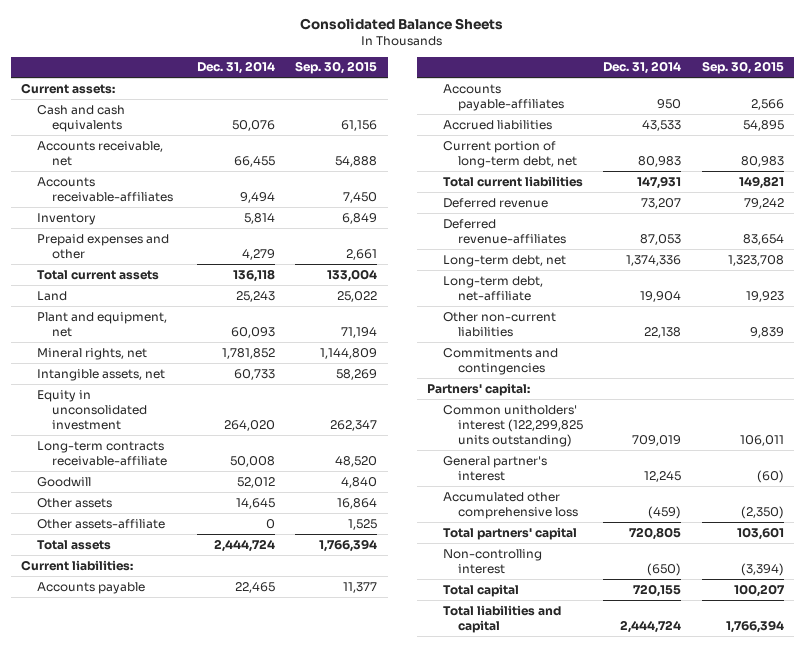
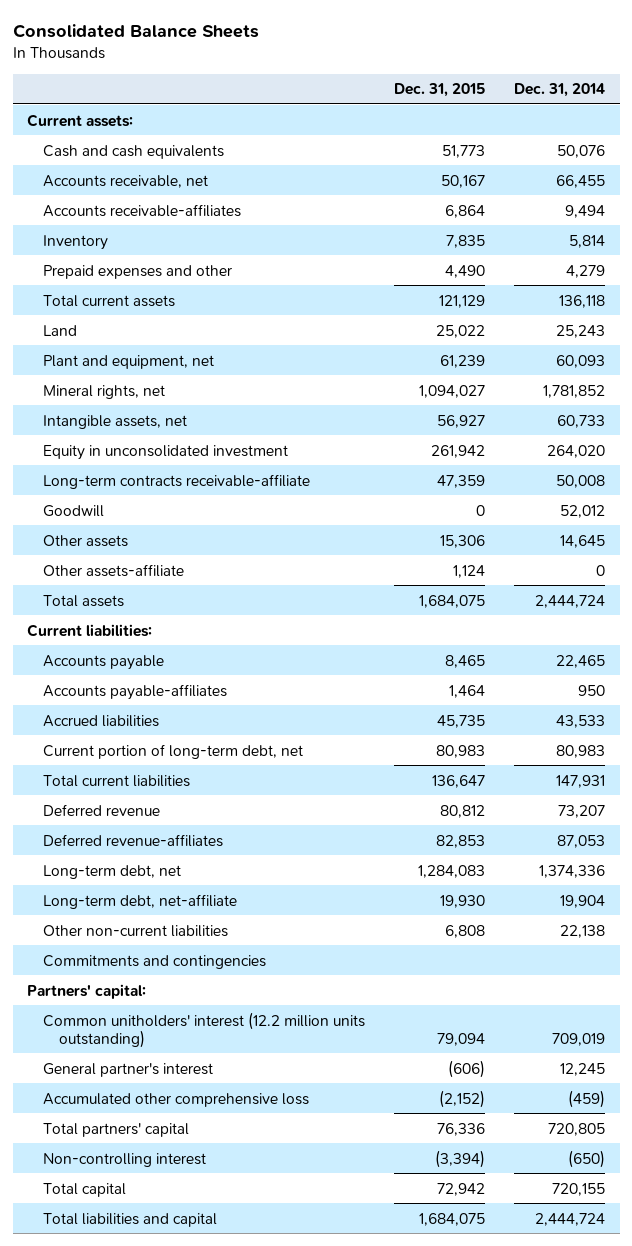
- | Dec. 31, 2014 | Sep. 30, 2015
+ | Dec. 31, 2015 | Dec. 31, 2014
- Common unitholders' interest (122,299,825 units outstanding) | 709,019 | 106,011
+ Common unitholders' interest (12.2 million units outstanding) | 79,094 | 709,019

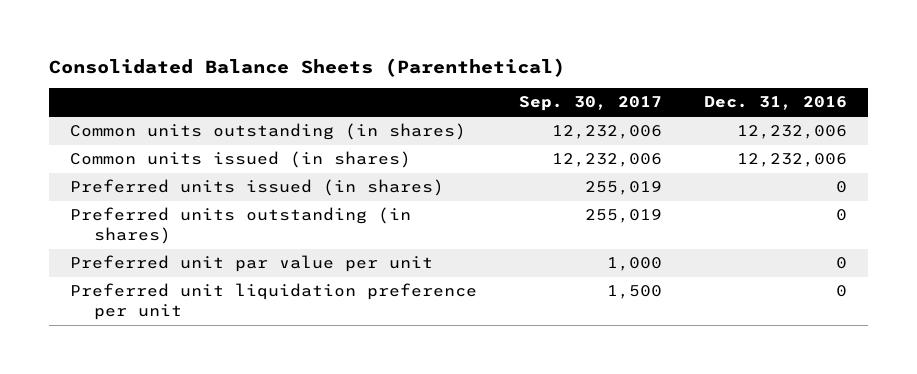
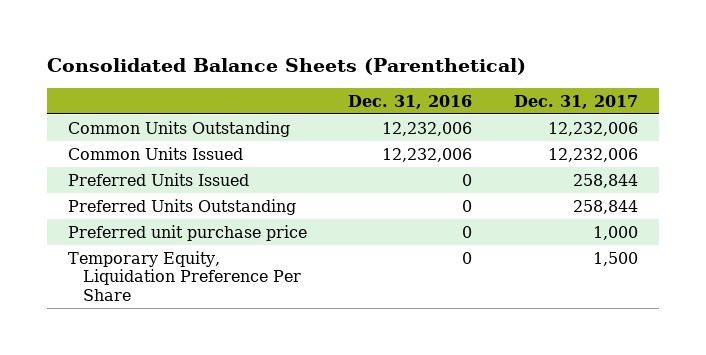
- | Sep. 30, 2017 | Dec. 31, 2016
+ | Dec. 31, 2016 | Dec. 31, 2017
- Common units outstanding (in shares) | 12,232,006 | 12,232,006
- Common units issued (in shares) | 12,232,006 | 12,232,006
- Preferred units issued (in shares) | 255,019 | 0
- Preferred units outstanding (in shares) | 255,019 | 0
- Preferred unit par value per unit | 1,000 | 0
- Preferred unit liquidation preference per unit | 1,500 | 0
+ Common Units Outstanding | 12,232,006 | 12,232,006
+ Common Units Issued | 12,232,006 | 12,232,006
+ Preferred Units Issued | 0 | 258,844
+ Preferred Units Outstanding | 0 | 258,844
+ Preferred unit purchase price | 0 | 1,000
+ Temporary Equity, Liquidation Preference Per Share | 0 | 1,500

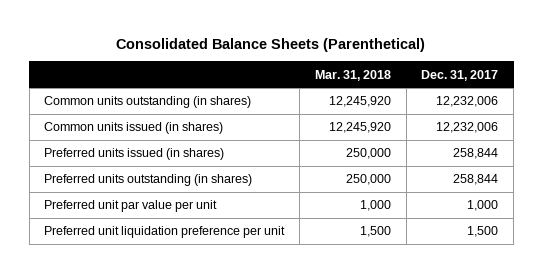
- | Dec. 31, 2016 | Dec. 31, 2017
+ | Mar. 31, 2018 | Dec. 31, 2017
- Common Units Outstanding | 12,232,006 | 12,232,006
- Common Units Issued | 12,232,006 | 12,232,006
- Preferred Units Issued | 0 | 258,844
- Preferred Units Outstanding | 0 | 258,844
- Preferred unit purchase price | 0 | 1,000
- Temporary Equity, Liquidation Preference Per Share | 0 | 1,500
+ Common units outstanding (in shares) | 12,245,920 | 12,232,006
+ Common units issued (in shares) | 12,245,920 | 12,232,006
+ Preferred units issued (in shares) | 250,000 | 258,844
+ Preferred units outstanding (in shares) | 250,000 | 258,844
+ Preferred unit par value per unit | 1,000 | 1,000
+ Preferred unit liquidation preference per unit | 1,500 | 1,500

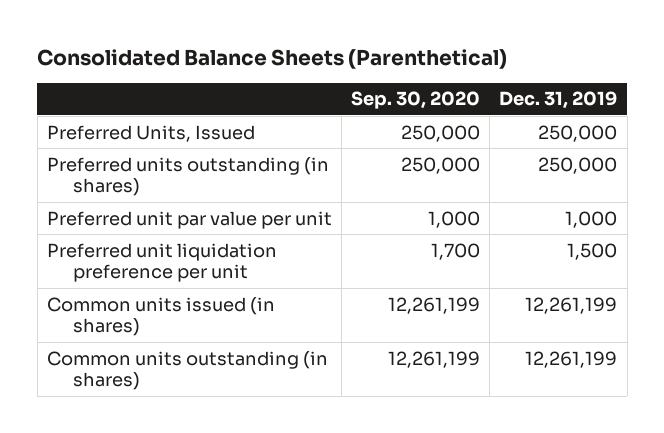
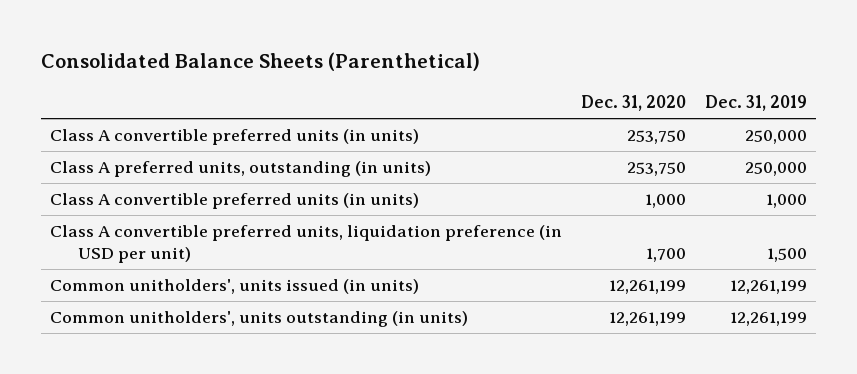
- | Sep. 30, 2020 | Dec. 31, 2019
+ | Dec. 31, 2020 | Dec. 31, 2019
- Preferred Units, Issued | 250,000 | 250,000
- Preferred units outstanding (in shares) | 250,000 | 250,000
- Preferred unit par value per unit | 1,000 | 1,000
- Preferred unit liquidation preference per unit | 1,700 | 1,500
- Common units issued (in shares) | 12,261,199 | 12,261,199
- Common units outstanding (in shares) | 12,261,199 | 12,261,199
+ Class A convertible preferred units (in units) | 253,750 | 250,000
+ Class A preferred units, outstanding (in units) | 253,750 | 250,000
+ Class A convertible preferred units (in units) | 1,000 | 1,000
+ Class A convertible preferred units, liquidation preference (in USD per unit) | 1,700 | 1,500
+ Common unitholders', units issued (in units) | 12,261,199 | 12,261,199
+ Common unitholders', units outstanding (in units) | 12,261,199 | 12,261,199

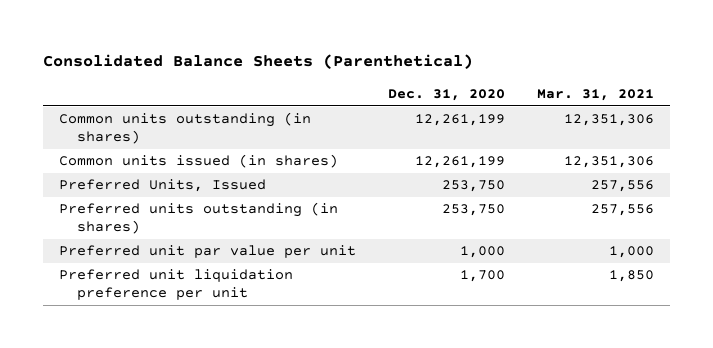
- | Dec. 31, 2020 | Dec. 31, 2019
+ | Dec. 31, 2020 | Mar. 31, 2021
- Class A convertible preferred units (in units) | 253,750 | 250,000
- Class A preferred units, outstanding (in units) | 253,750 | 250,000
- Class A convertible preferred units (in units) | 1,000 | 1,000
- Class A convertible preferred units, liquidation preference (in USD per unit) | 1,700 | 1,500
- Common unitholders', units issued (in units) | 12,261,199 | 12,261,199
- Common unitholders', units outstanding (in units) | 12,261,199 | 12,261,199
+ Common units outstanding (in shares) | 12,261,199 | 12,351,306
+ Common units issued (in shares) | 12,261,199 | 12,351,306
+ Preferred Units, Issued | 253,750 | 257,556
+ Preferred units outstanding (in shares) | 253,750 | 257,556
+ Preferred unit par value per unit | 1,000 | 1,000
+ Preferred unit liquidation preference per unit | 1,700 | 1,850

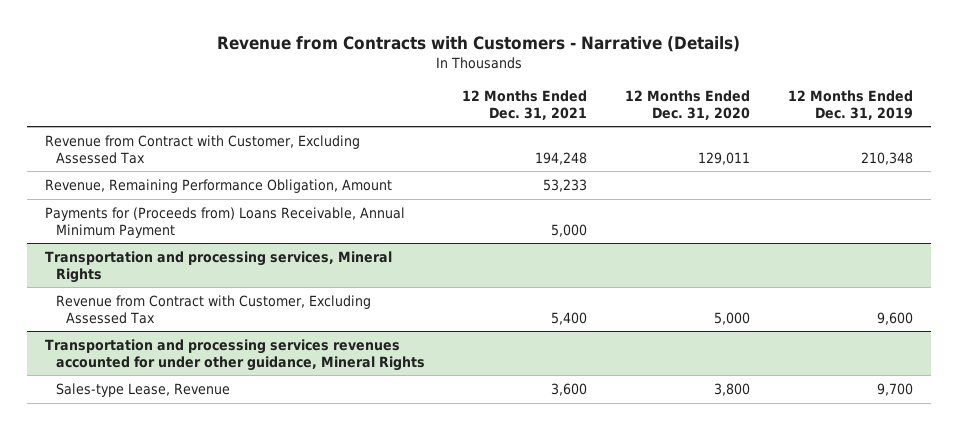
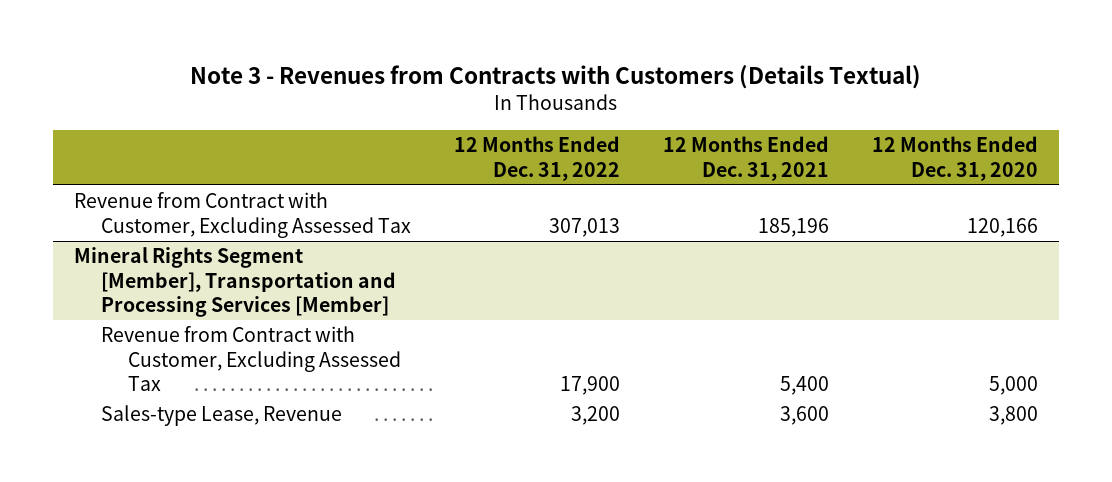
- Revenue from Contracts with Customers - Narrative (Details)
+ Note 3 - Revenues from Contracts with Customers (Details Textual)
- | 12 Months Ended Dec. 31, 2021 | 12 Months Ended Dec. 31, 2020 | 12 Months Ended Dec. 31, 2019
+ | 12 Months Ended Dec. 31, 2022 | 12 Months Ended Dec. 31, 2021 | 12 Months Ended Dec. 31, 2020
- Revenue from Contract with Customer, Excluding Assessed Tax | 194,248 | 129,011 | 210,348
- Revenue, Remaining Performance Obligation, Amount | 53,233 | |
- Payments for (Proceeds from) Loans Receivable, Annual Minimum Payment | 5,000 | |
- Transportation and processing services, Mineral Rights
+ Revenue from Contract with Customer, Excluding Assessed Tax | 307,013 | 185,196 | 120,166
+ Mineral Rights Segment [Member], Transportation and Processing Services [Member]
- Transportation and processing services revenues accounted for under other guidance, Mineral Rights

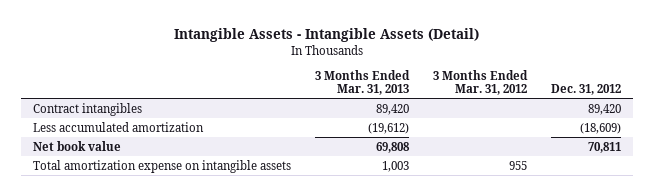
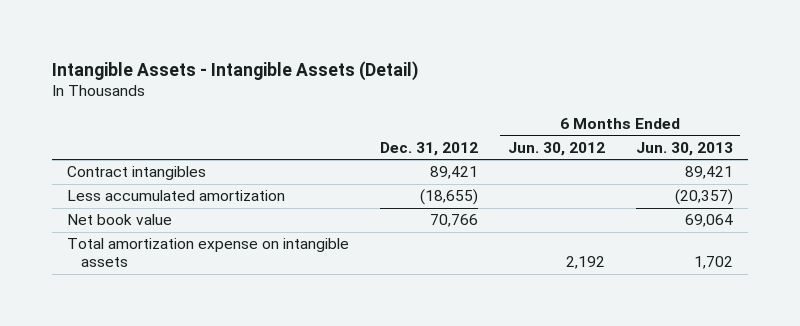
- | 3 Months Ended Mar. 31, 2013 | 3 Months Ended Mar. 31, 2012 | Dec. 31, 2012
+ | Dec. 31, 2012 | 6 Months Ended Jun. 30, 2012 | 6 Months Ended Jun. 30, 2013
- Contract intangibles | 89,420 | | 89,420
- Less accumulated amortization | (19,612) | | (18,609)
- Net book value | 69,808 | | 70,811
+ Contract intangibles | 89,421 | | 89,421
+ Less accumulated amortization | (18,655) | | (20,357)
+ Net book value | 70,766 | | 69,064

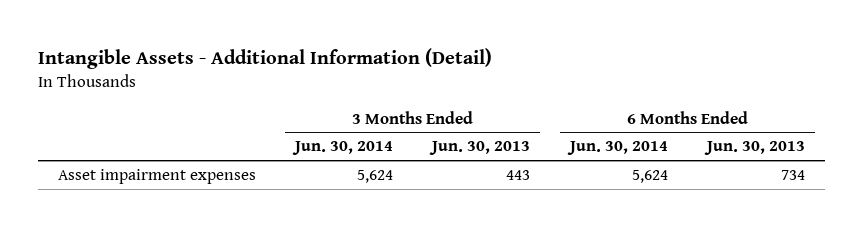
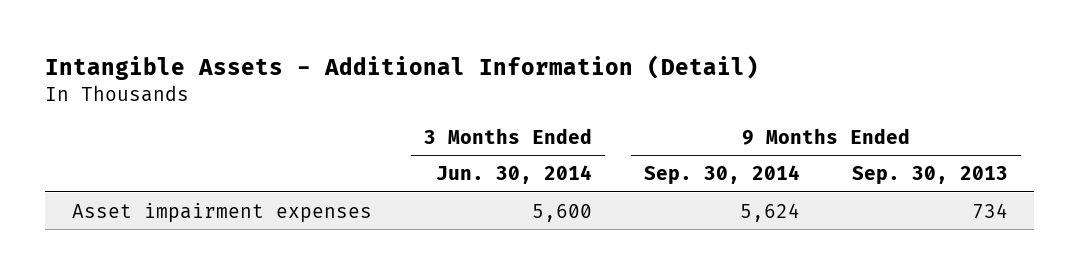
- | 3 Months Ended Jun. 30, 2014 | 3 Months Ended Jun. 30, 2013 | 6 Months Ended Jun. 30, 2014 | 6 Months Ended Jun. 30, 2013
+ | 3 Months Ended Jun. 30, 2014 | 9 Months Ended Sep. 30, 2014 | 9 Months Ended Sep. 30, 2013
- Asset impairment expenses | 5,624 | 443 | 5,624 | 734
+ Asset impairment expenses | 5,600 | 5,624 | 734

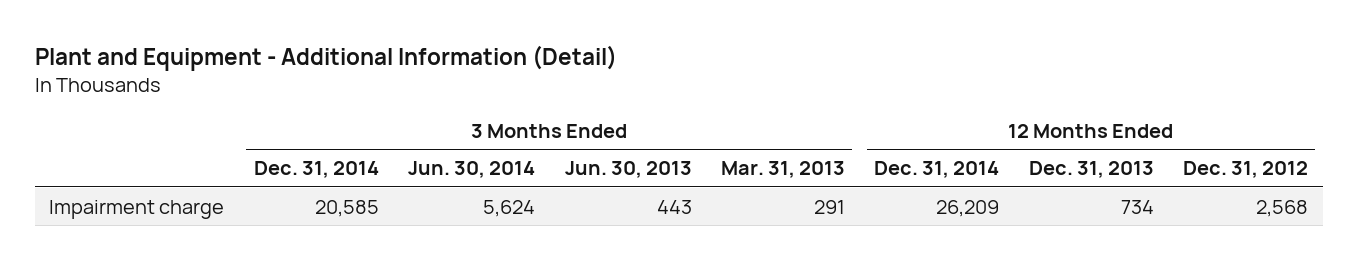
- Intangible Assets - Additional Information (Detail)
+ Plant and Equipment - Additional Information (Detail)
- | 3 Months Ended Jun. 30, 2014 | 9 Months Ended Sep. 30, 2014 | 9 Months Ended Sep. 30, 2013
+ | 3 Months Ended Dec. 31, 2014 | 3 Months Ended Jun. 30, 2014 | 3 Months Ended Jun. 30, 2013 | 3 Months Ended Mar. 31, 2013 | 12 Months Ended Dec. 31, 2014 | 12 Months Ended Dec. 31, 2013 | 12 Months Ended Dec. 31, 2012
- Asset impairment expenses | 5,600 | 5,624 | 734
+ Impairment charge | 20,585 | 5,624 | 443 | 291 | 26,209 | 734 | 2,568

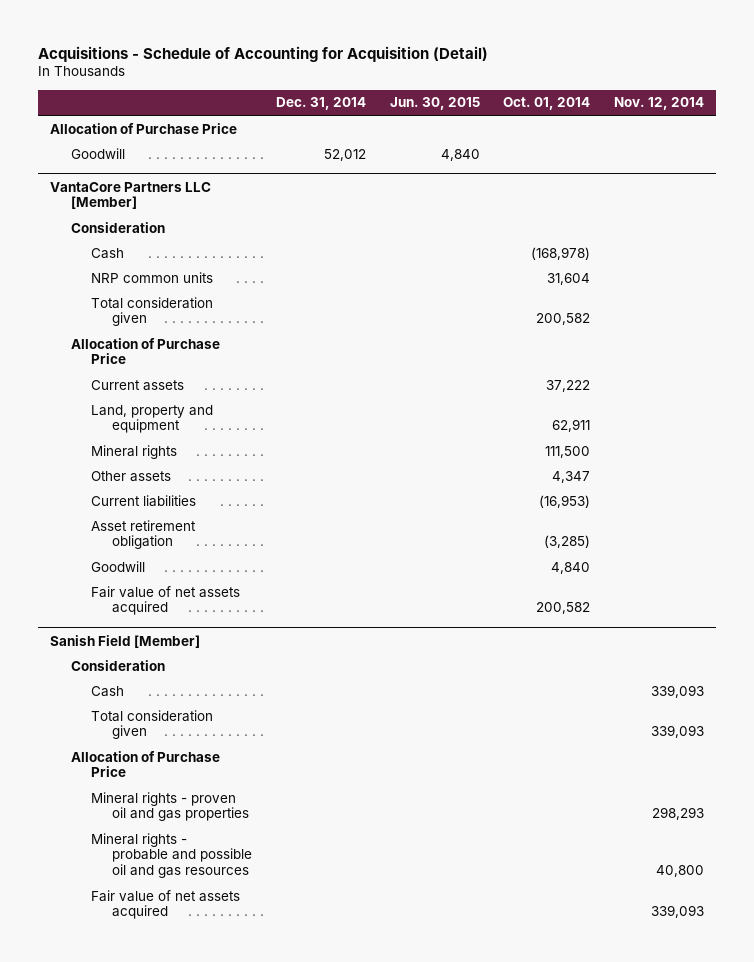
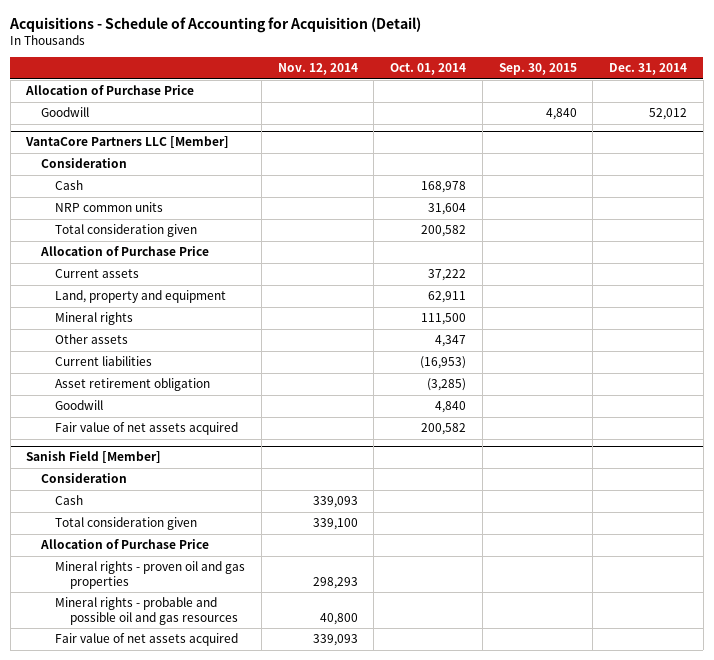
- | Dec. 31, 2014 | Jun. 30, 2015 | Oct. 01, 2014 | Nov. 12, 2014
+ | Nov. 12, 2014 | Oct. 01, 2014 | Sep. 30, 2015 | Dec. 31, 2014
@ VantaCore Partners LLC [Member]
- Cash | | | (168,978) |
+ Cash | | 168,978 | |
@ Sanish Field [Member]
- Total consideration given | | | | 339,093
+ Total consideration given | 339,100 | | |

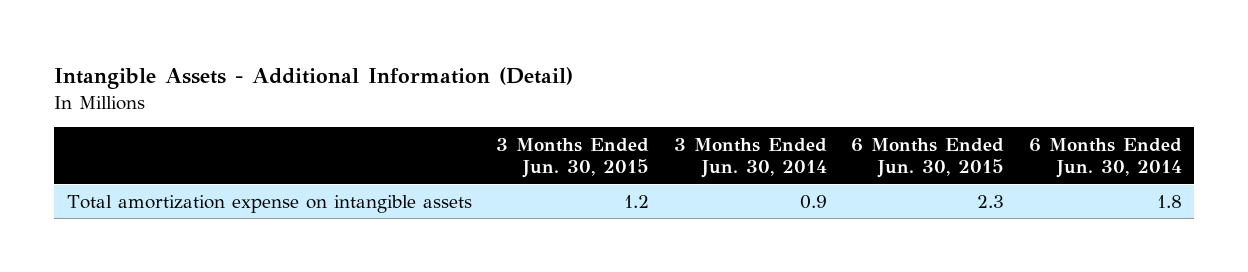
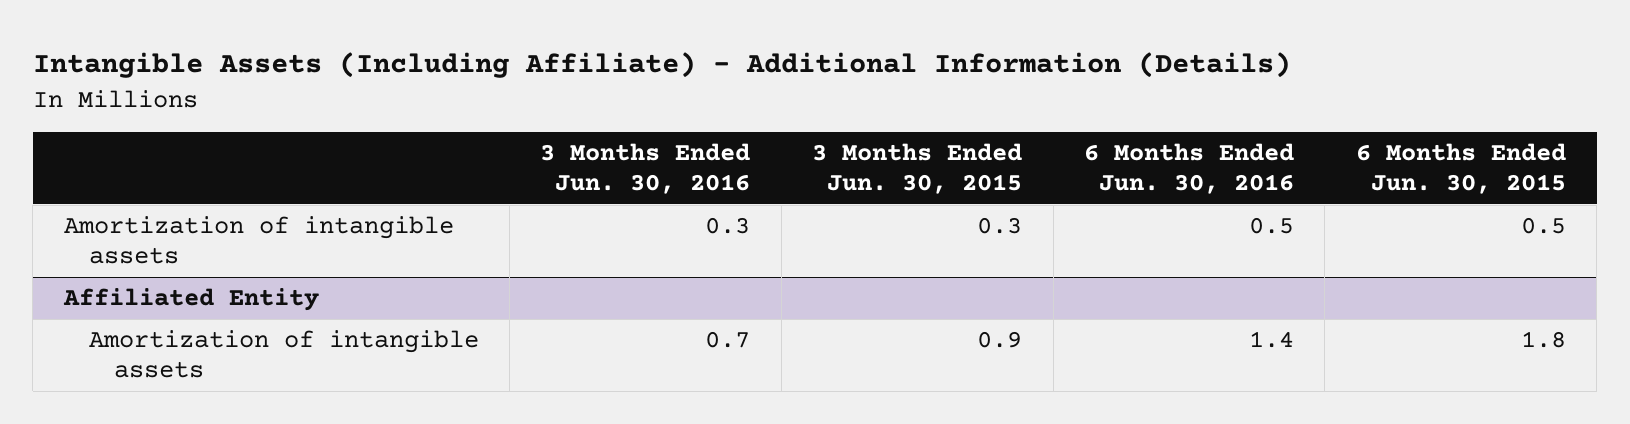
- Intangible Assets - Additional Information (Detail)
+ Intangible Assets (Including Affiliate) - Additional Information (Details)
- | 3 Months Ended Jun. 30, 2015 | 3 Months Ended Jun. 30, 2014 | 6 Months Ended Jun. 30, 2015 | 6 Months Ended Jun. 30, 2014
+ | 3 Months Ended Jun. 30, 2016 | 3 Months Ended Jun. 30, 2015 | 6 Months Ended Jun. 30, 2016 | 6 Months Ended Jun. 30, 2015
- Total amortization expense on intangible assets | 1.2 | 0.9 | 2.3 | 1.8
+ Amortization of intangible assets | 0.3 | 0.3 | 0.5 | 0.5
+ Affiliated Entity
+ Amortization of intangible assets | 0.7 | 0.9 | 1.4 | 1.8

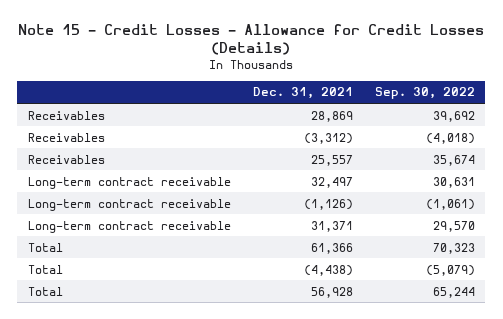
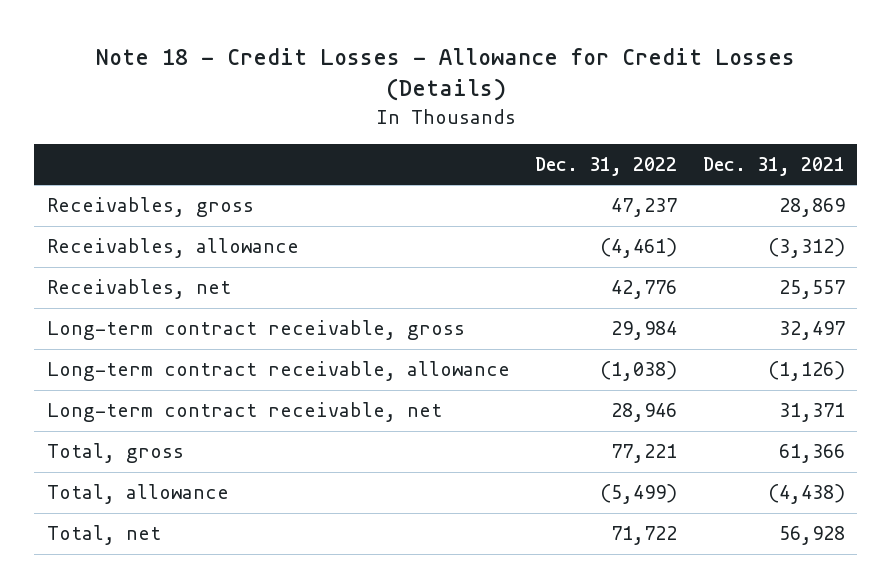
- Note 15 - Credit Losses - Allowance for Credit Losses (Details)
+ Note 18 - Credit Losses - Allowance for Credit Losses (Details)
- | Dec. 31, 2021 | Sep. 30, 2022
+ | Dec. 31, 2022 | Dec. 31, 2021
- Receivables | 28,869 | 39,692
- Receivables | (3,312) | (4,018)
- Receivables | 25,557 | 35,674
- Long-term contract receivable | 32,497 | 30,631
- Long-term contract receivable | (1,126) | (1,061)
- Long-term contract receivable | 31,371 | 29,570
- Total | 61,366 | 70,323
- Total | (4,438) | (5,079)
- Total | 56,928 | 65,244
+ Receivables, gross | 47,237 | 28,869
+ Receivables, allowance | (4,461) | (3,312)
+ Receivables, net | 42,776 | 25,557
+ Long-term contract receivable, gross | 29,984 | 32,497
+ Long-term contract receivable, allowance | (1,038) | (1,126)
+ Long-term contract receivable, net | 28,946 | 31,371
+ Total, gross | 77,221 | 61,366
+ Total, allowance | (5,499) | (4,438)
+ Total, net | 71,722 | 56,928

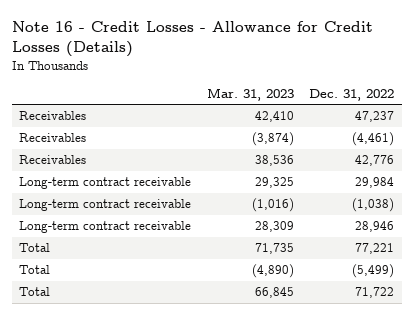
- Note 18 - Credit Losses - Allowance for Credit Losses (Details)
+ Note 16 - Credit Losses - Allowance for Credit Losses (Details)
- | Dec. 31, 2022 | Dec. 31, 2021
+ | Mar. 31, 2023 | Dec. 31, 2022
- Receivables, gross | 47,237 | 28,869
- Receivables, allowance | (4,461) | (3,312)
- Receivables, net | 42,776 | 25,557
- Long-term contract receivable, gross | 29,984 | 32,497
- Long-term contract receivable, allowance | (1,038) | (1,126)
- Long-term contract receivable, net | 28,946 | 31,371
- Total, gross | 77,221 | 61,366
- Total, allowance | (5,499) | (4,438)
- Total, net | 71,722 | 56,928
+ Receivables | 42,410 | 47,237
+ Receivables | (3,874) | (4,461)
+ Receivables | 38,536 | 42,776
+ Long-term contract receivable | 29,325 | 29,984
+ Long-term contract receivable | (1,016) | (1,038)
+ Long-term contract receivable | 28,309 | 28,946
+ Total | 71,735 | 77,221
+ Total | (4,890) | (5,499)
+ Total | 66,845 | 71,722

